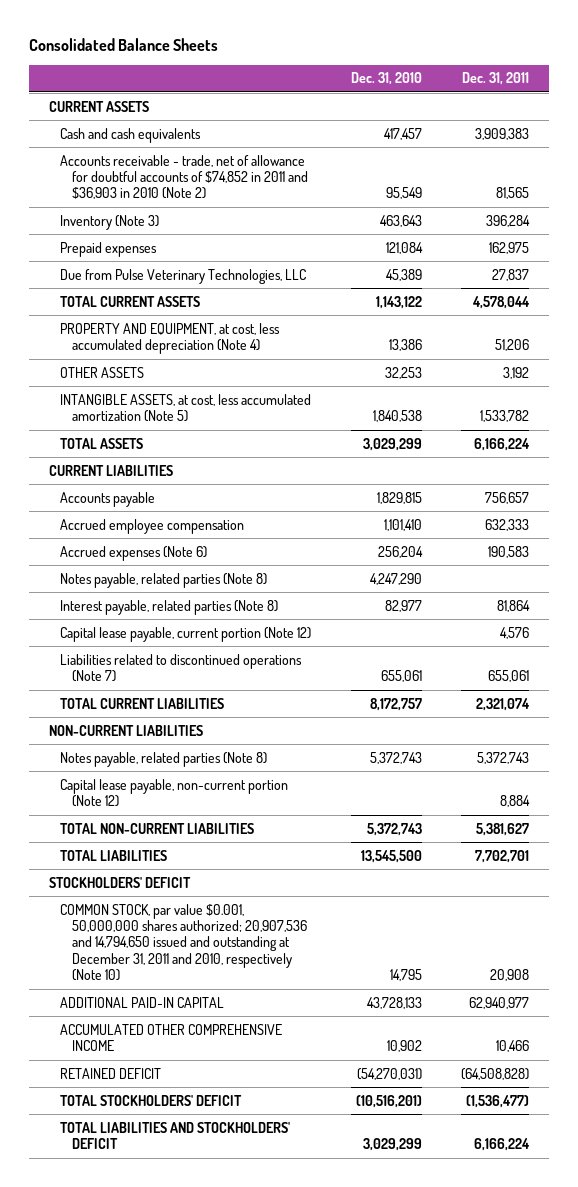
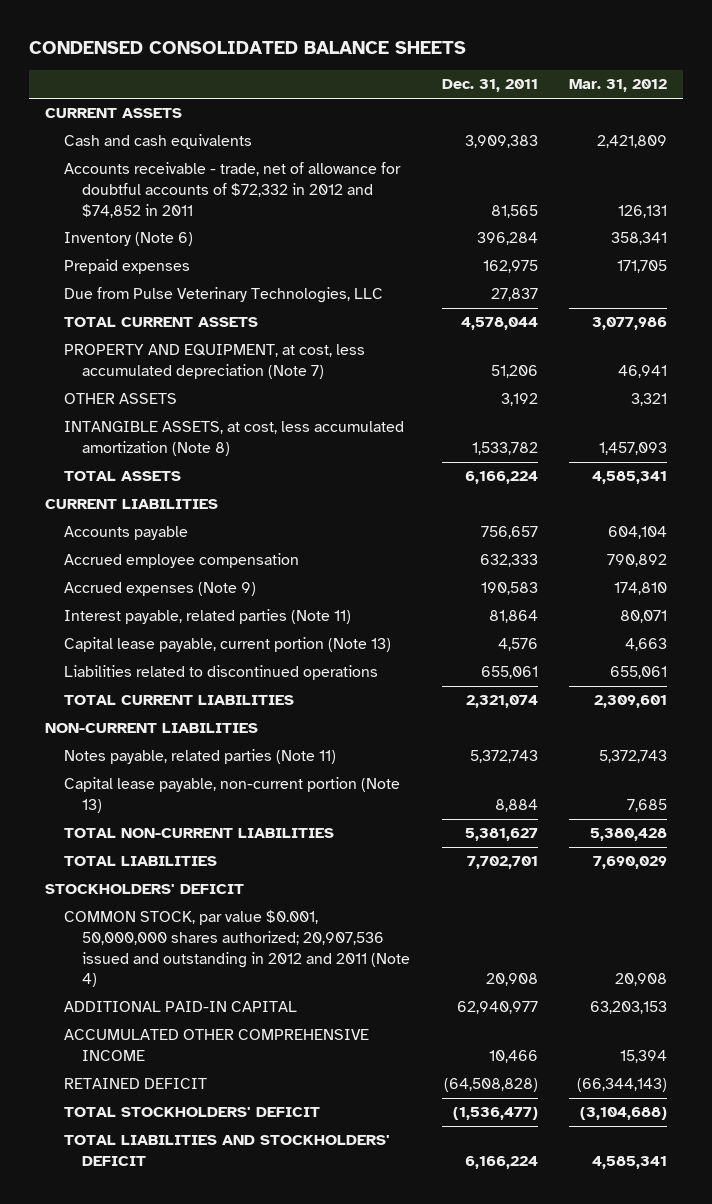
- Consolidated Balance Sheets
+ CONDENSED CONSOLIDATED BALANCE SHEETS
- | Dec. 31, 2010 | Dec. 31, 2011
+ | Dec. 31, 2011 | Mar. 31, 2012
- Accounts receivable - trade, net of allowance for doubtful accounts of $74,852 in 2011 and $36,903 in 2010 (Note 2) | 95,549 | 81,565
- Inventory (Note 3) | 463,643 | 396,284
+ Accounts receivable - trade, net of allowance for doubtful accounts of $72,332 in 2012 and $74,852 in 2011 | 81,565 | 126,131
+ Inventory (Note 6) | 396,284 | 358,341
- PROPERTY AND EQUIPMENT, at cost, less accumulated depreciation (Note 4) | 13,386 | 51,206
+ PROPERTY AND EQUIPMENT, at cost, less accumulated depreciation (Note 7) | 51,206 | 46,941
- INTANGIBLE ASSETS, at cost, less accumulated amortization (Note 5) | 1,840,538 | 1,533,782
+ INTANGIBLE ASSETS, at cost, less accumulated amortization (Note 8) | 1,533,782 | 1,457,093
- Accrued expenses (Note 6) | 256,204 | 190,583
- Notes payable, related parties (Note 8) | 4,247,290 |
- Interest payable, related parties (Note 8) | 82,977 | 81,864
- Capital lease payable, current portion (Note 12) | | 4,576
- Liabilities related to discontinued operations (Note 7) | 655,061 | 655,061
+ Accrued expenses (Note 9) | 190,583 | 174,810
+ Interest payable, related parties (Note 11) | 81,864 | 80,071
+ Capital lease payable, current portion (Note 13) | 4,576 | 4,663
+ Liabilities related to discontinued operations | 655,061 | 655,061
- Notes payable, related parties (Note 8) | 5,372,743 | 5,372,743
- Capital lease payable, non-current portion (Note 12) | | 8,884
+ Notes payable, related parties (Note 11) | 5,372,743 | 5,372,743
+ Capital lease payable, non-current portion (Note 13) | 8,884 | 7,685
- COMMON STOCK, par value $0.001, 50,000,000 shares authorized; 20,907,536 and 14,794,650 issued and outstanding at December 31, 2011 and 2010, respectively (Note 10) | 14,795 | 20,908
+ COMMON STOCK, par value $0.001, 50,000,000 shares authorized; 20,907,536 issued and outstanding in 2012 and 2011 (Note 4) | 20,908 | 20,908

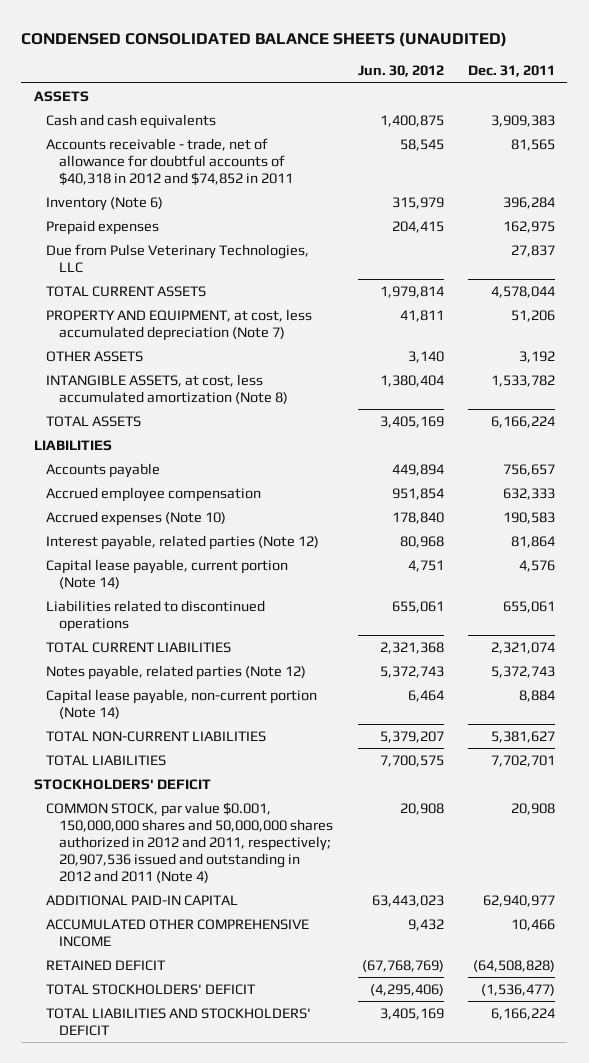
- CONDENSED CONSOLIDATED BALANCE SHEETS
+ CONDENSED CONSOLIDATED BALANCE SHEETS (UNAUDITED)
- | Dec. 31, 2011 | Mar. 31, 2012
+ | Jun. 30, 2012 | Dec. 31, 2011
- CURRENT ASSETS
+ ASSETS
- Accounts receivable - trade, net of allowance for doubtful accounts of $72,332 in 2012 and $74,852 in 2011 | 81,565 | 126,131
+ Accounts receivable - trade, net of allowance for doubtful accounts of $40,318 in 2012 and $74,852 in 2011 | 58,545 | 81,565
- CURRENT LIABILITIES
+ LIABILITIES
- Accrued expenses (Note 9) | 190,583 | 174,810
- Interest payable, related parties (Note 11) | 81,864 | 80,071
- Capital lease payable, current portion (Note 13) | 4,576 | 4,663
+ Accrued expenses (Note 10) | 178,840 | 190,583
+ Interest payable, related parties (Note 12) | 80,968 | 81,864
+ Capital lease payable, current portion (Note 14) | 4,751 | 4,576
- NON-CURRENT LIABILITIES
- Notes payable, related parties (Note 11) | 5,372,743 | 5,372,743
- Capital lease payable, non-current portion (Note 13) | 8,884 | 7,685
+ Notes payable, related parties (Note 12) | 5,372,743 | 5,372,743
+ Capital lease payable, non-current portion (Note 14) | 6,464 | 8,884
- COMMON STOCK, par value $0.001, 50,000,000 shares authorized; 20,907,536 issued and outstanding in 2012 and 2011 (Note 4) | 20,908 | 20,908
+ COMMON STOCK, par value $0.001, 150,000,000 shares and 50,000,000 shares authorized in 2012 and 2011, respectively; 20,907,536 issued and outstanding in 2012 and 2011 (Note 4) | 20,908 | 20,908

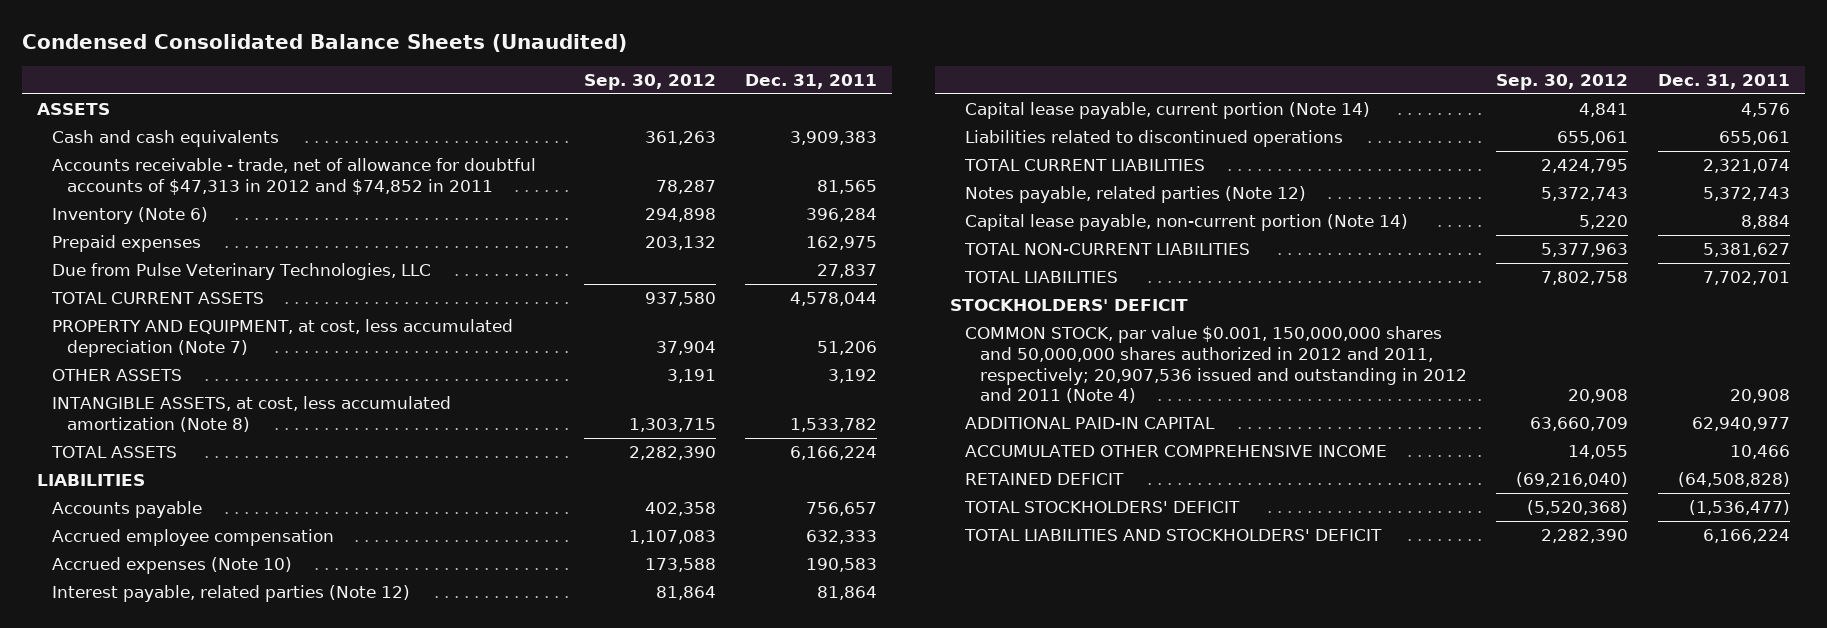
- CONDENSED CONSOLIDATED BALANCE SHEETS (UNAUDITED)
+ Condensed Consolidated Balance Sheets (Unaudited)
- | Jun. 30, 2012 | Dec. 31, 2011
+ | Sep. 30, 2012 | Dec. 31, 2011
- Accounts receivable - trade, net of allowance for doubtful accounts of $40,318 in 2012 and $74,852 in 2011 | 58,545 | 81,565
+ Accounts receivable - trade, net of allowance for doubtful accounts of $47,313 in 2012 and $74,852 in 2011 | 78,287 | 81,565

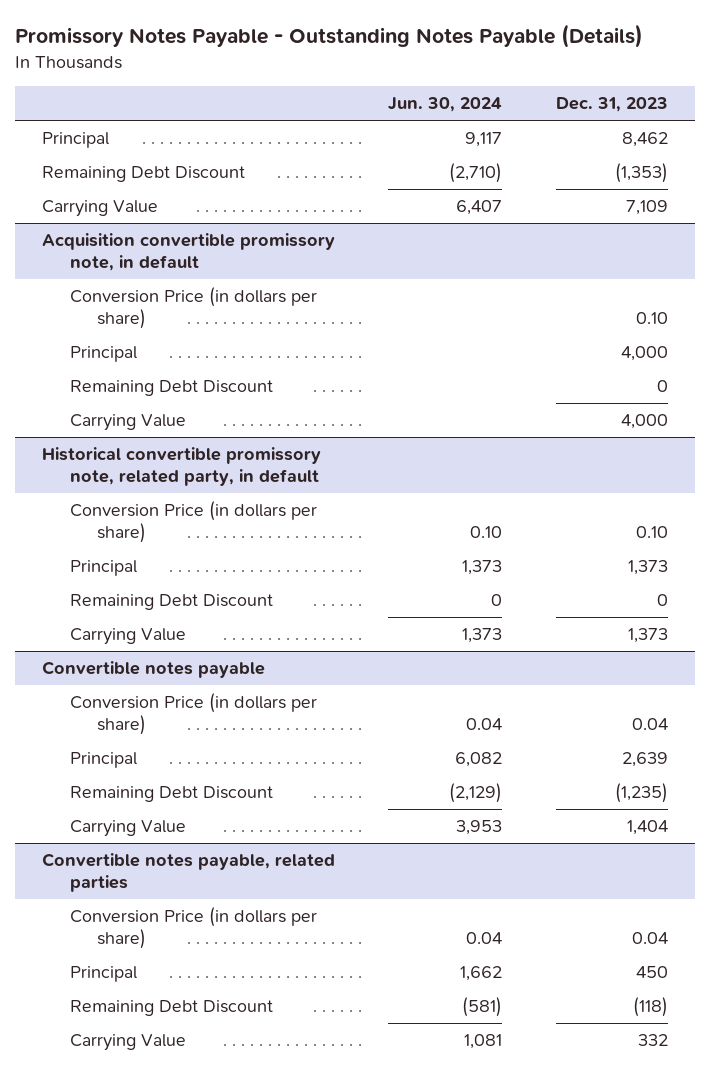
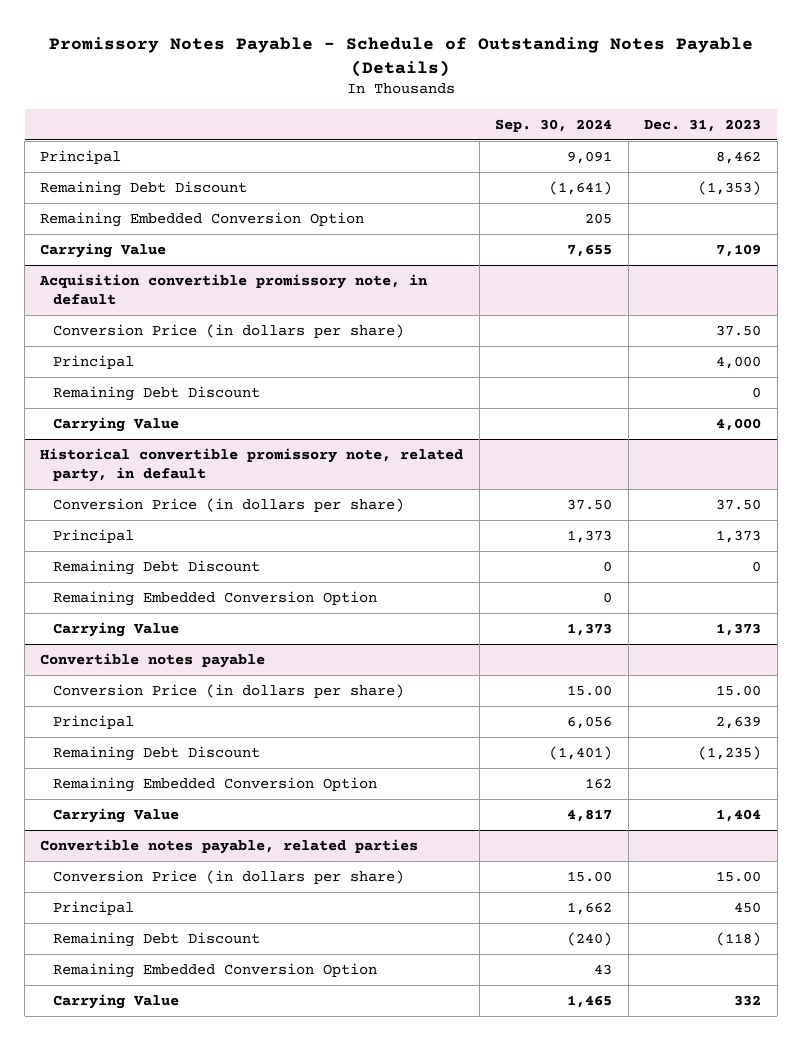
- Promissory Notes Payable - Outstanding Notes Payable (Details)
+ Promissory Notes Payable - Schedule of Outstanding Notes Payable (Details)
- | Jun. 30, 2024 | Dec. 31, 2023
+ | Sep. 30, 2024 | Dec. 31, 2023
+ Remaining Embedded Conversion Option | 205 |
@ Acquisition convertible promissory note, in default
- Conversion Price (in dollars per share) | | 0.10
+ Conversion Price (in dollars per share) | | 37.50
@ Historical convertible promissory note, related party, in default
- Conversion Price (in dollars per share) | 0.10 | 0.10
+ Conversion Price (in dollars per share) | 37.50 | 37.50
+ Remaining Embedded Conversion Option | 0 |
@ Convertible notes payable
- Conversion Price (in dollars per share) | 0.04 | 0.04
+ Conversion Price (in dollars per share) | 15.00 | 15.00
+ Remaining Embedded Conversion Option | 162 |
@ Convertible notes payable, related parties
- Conversion Price (in dollars per share) | 0.04 | 0.04
+ Conversion Price (in dollars per share) | 15.00 | 15.00
+ Remaining Embedded Conversion Option | 43 |

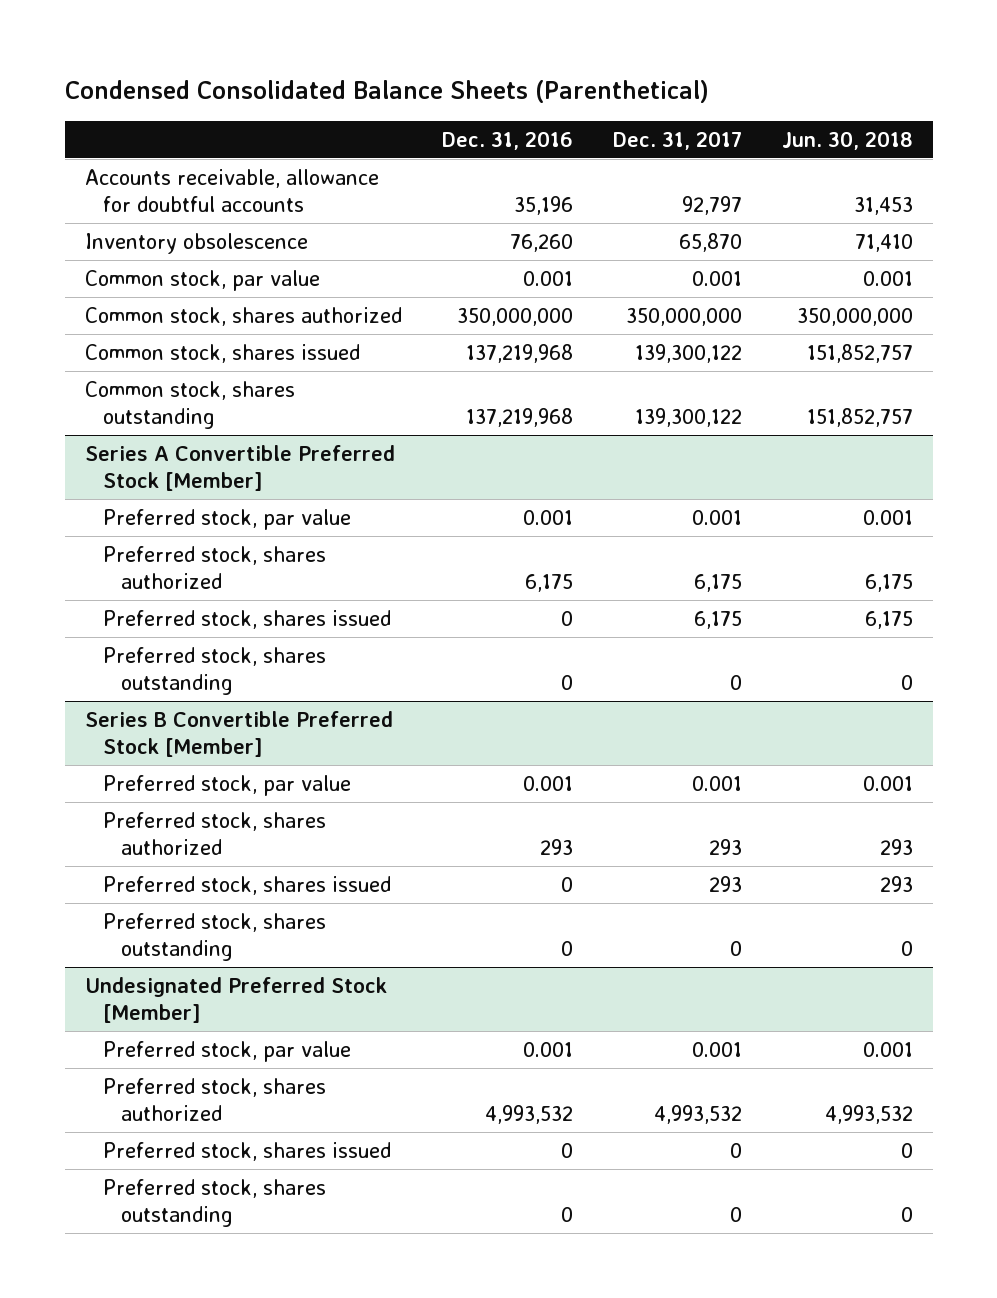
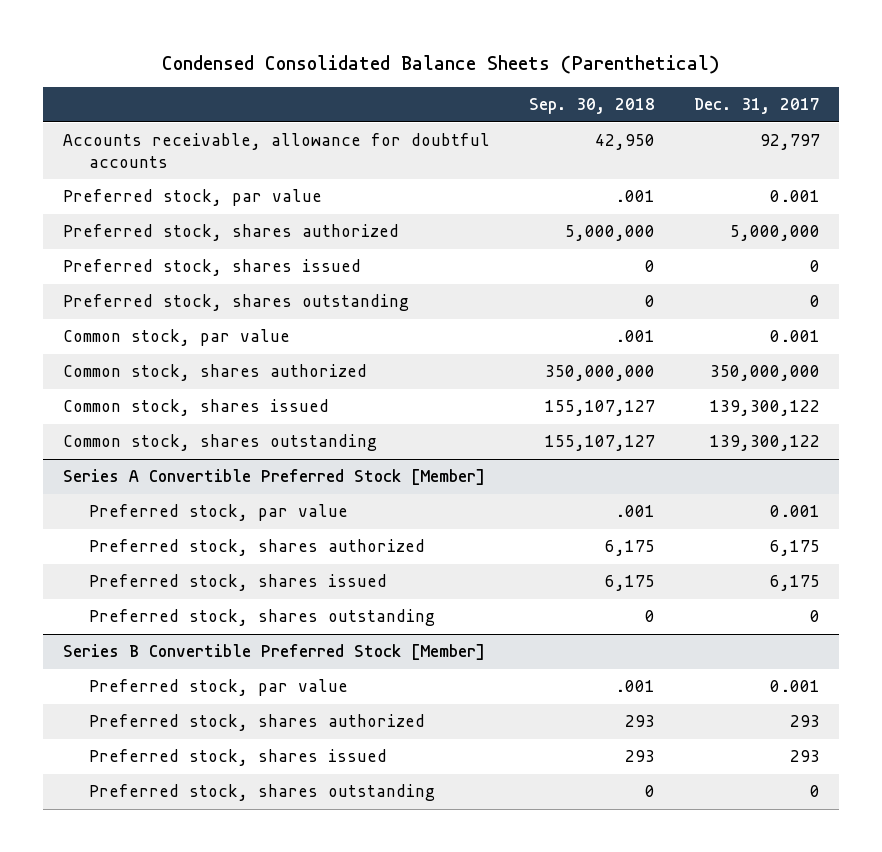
- | Dec. 31, 2016 | Dec. 31, 2017 | Jun. 30, 2018
+ | Sep. 30, 2018 | Dec. 31, 2017
- Inventory obsolescence | 76,260 | 65,870 | 71,410
+ Preferred stock, par value | .001 | 0.001
+ Preferred stock, shares authorized | 5,000,000 | 5,000,000
+ Preferred stock, shares issued | 0 | 0
+ Preferred stock, shares outstanding | 0 | 0
- Undesignated Preferred Stock [Member]
- Preferred stock, par value | 0.001 | 0.001 | 0.001
- Preferred stock, shares authorized | 4,993,532 | 4,993,532 | 4,993,532
- Preferred stock, shares issued | 0 | 0 | 0
- Preferred stock, shares outstanding | 0 | 0 | 0

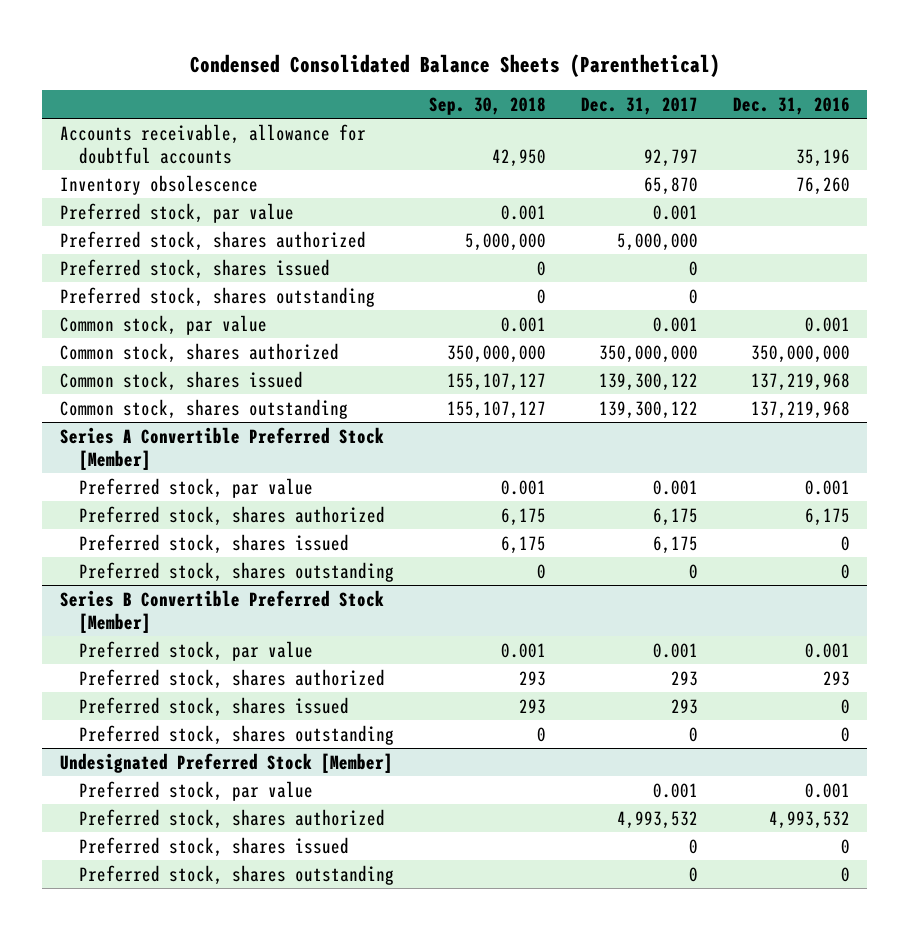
- | Sep. 30, 2018 | Dec. 31, 2017
+ | Sep. 30, 2018 | Dec. 31, 2017 | Dec. 31, 2016
- Preferred stock, par value | .001 | 0.001
+ Inventory obsolescence | | 65,870 | 76,260
+ Preferred stock, par value | 0.001 | 0.001 |
- Common stock, par value | .001 | 0.001
+ Common stock, par value | 0.001 | 0.001 | 0.001
@ Series A Convertible Preferred Stock [Member]
- Preferred stock, par value | .001 | 0.001
+ Preferred stock, par value | 0.001 | 0.001 | 0.001
@ Series B Convertible Preferred Stock [Member]
- Preferred stock, par value | .001 | 0.001
+ Preferred stock, par value | 0.001 | 0.001 | 0.001
+ Undesignated Preferred Stock [Member]
+ Preferred stock, par value | | 0.001 | 0.001
+ Preferred stock, shares authorized | | 4,993,532 | 4,993,532
+ Preferred stock, shares issued | | 0 | 0
+ Preferred stock, shares outstanding | | 0 | 0

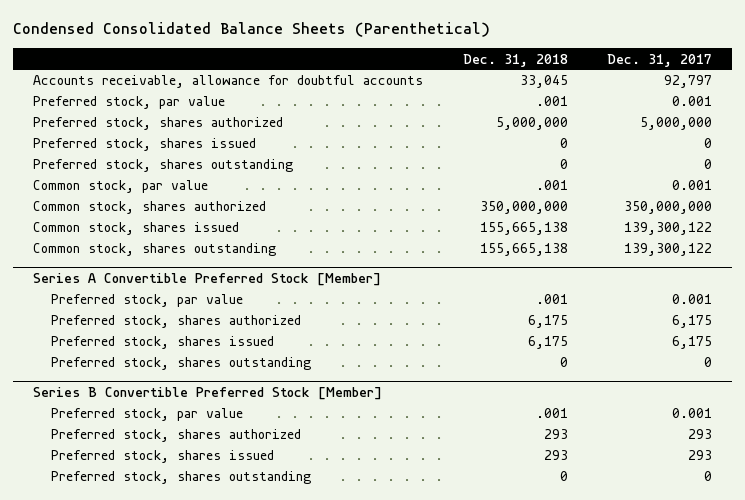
- | Sep. 30, 2018 | Dec. 31, 2017 | Dec. 31, 2016
+ | Dec. 31, 2018 | Dec. 31, 2017
- Inventory obsolescence | | 65,870 | 76,260
- Undesignated Preferred Stock [Member]
- Preferred stock, par value | | 0.001 | 0.001
- Preferred stock, shares authorized | | 4,993,532 | 4,993,532
- Preferred stock, shares issued | | 0 | 0
- Preferred stock, shares outstanding | | 0 | 0

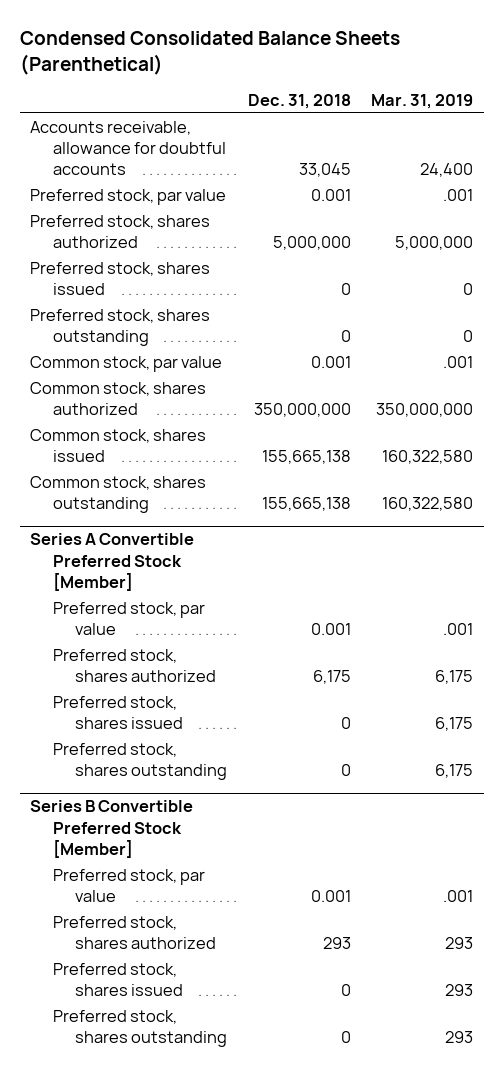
- | Dec. 31, 2018 | Dec. 31, 2017
+ | Dec. 31, 2018 | Mar. 31, 2019
- Preferred stock, par value | .001 | 0.001
+ Preferred stock, par value | 0.001 | .001
- Common stock, par value | .001 | 0.001
+ Common stock, par value | 0.001 | .001
@ Series A Convertible Preferred Stock [Member]
- Preferred stock, par value | .001 | 0.001
+ Preferred stock, par value | 0.001 | .001
- Preferred stock, shares issued | 6,175 | 6,175
+ Preferred stock, shares issued | 0 | 6,175
@ Series B Convertible Preferred Stock [Member]
- Preferred stock, par value | .001 | 0.001
+ Preferred stock, par value | 0.001 | .001
- Preferred stock, shares issued | 293 | 293
+ Preferred stock, shares issued | 0 | 293

